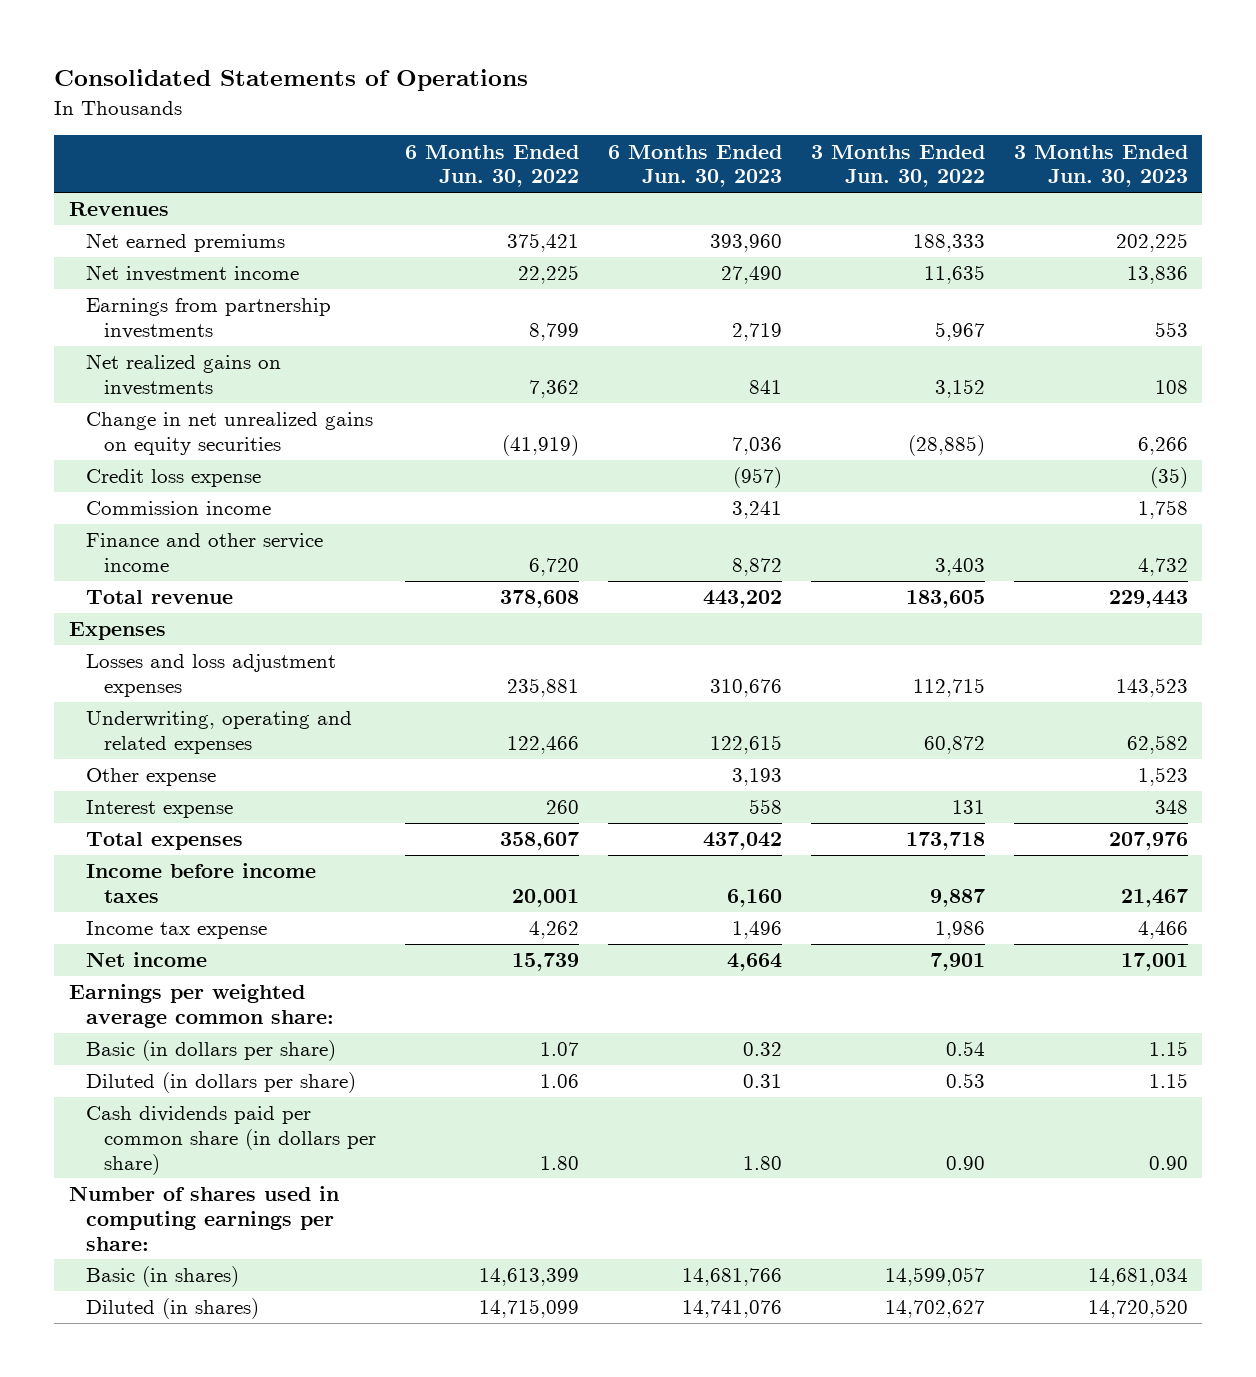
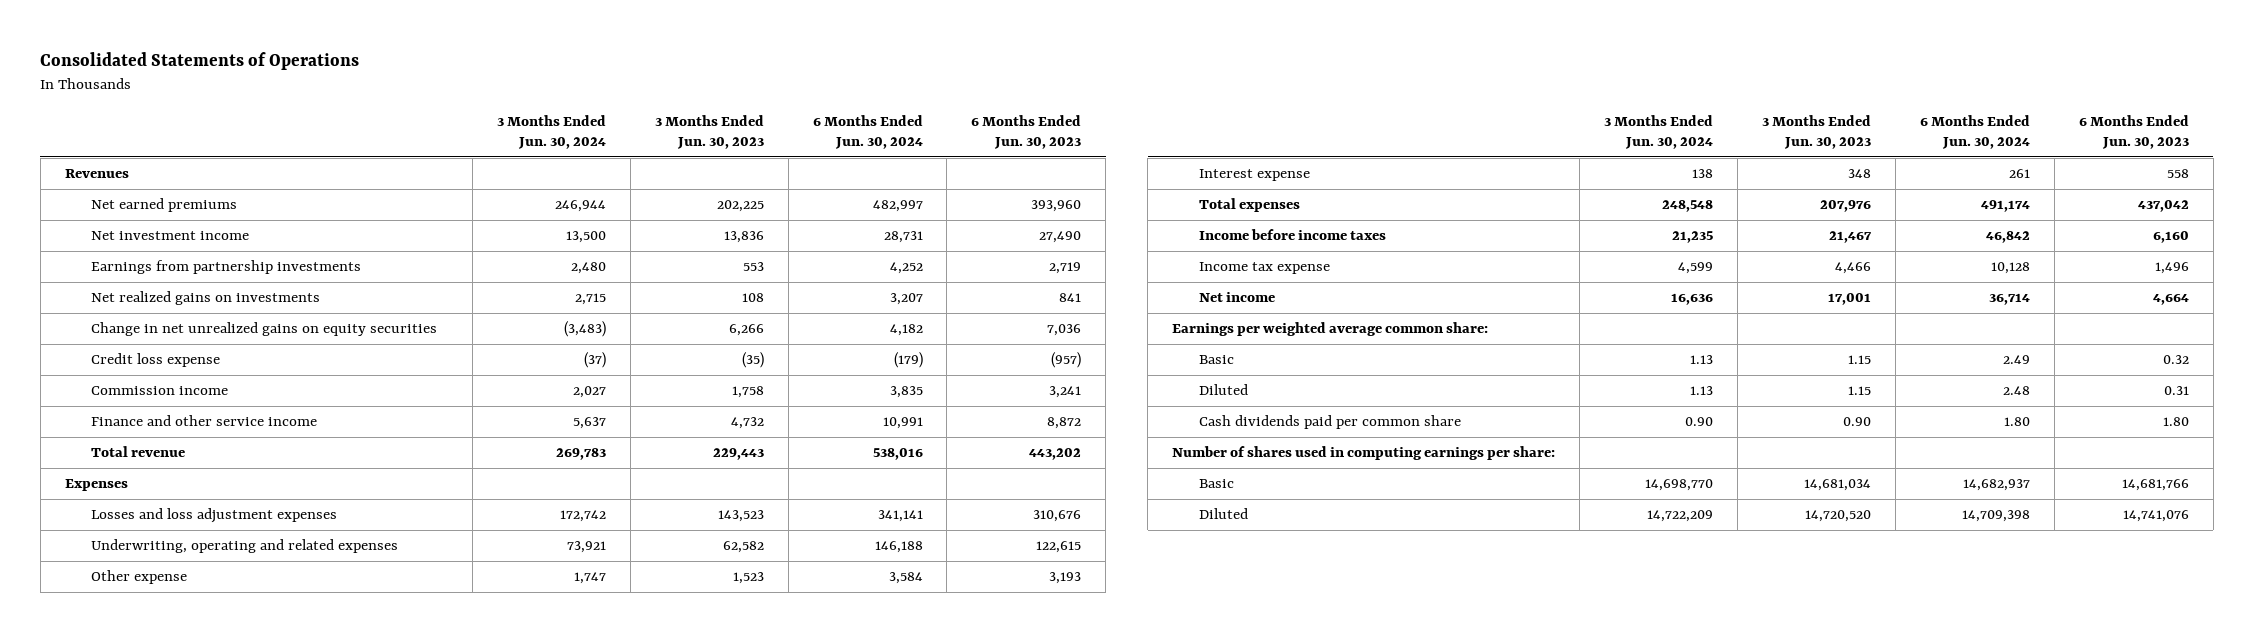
- | 6 Months Ended Jun. 30, 2022 | 6 Months Ended Jun. 30, 2023 | 3 Months Ended Jun. 30, 2022 | 3 Months Ended Jun. 30, 2023
+ | 3 Months Ended Jun. 30, 2024 | 3 Months Ended Jun. 30, 2023 | 6 Months Ended Jun. 30, 2024 | 6 Months Ended Jun. 30, 2023
- Basic (in dollars per share) | 1.07 | 0.32 | 0.54 | 1.15
- Diluted (in dollars per share) | 1.06 | 0.31 | 0.53 | 1.15
- Cash dividends paid per common share (in dollars per share) | 1.80 | 1.80 | 0.90 | 0.90
+ Basic | 1.13 | 1.15 | 2.49 | 0.32
+ Diluted | 1.13 | 1.15 | 2.48 | 0.31
+ Cash dividends paid per common share | 0.90 | 0.90 | 1.80 | 1.80
- Basic (in shares) | 14,613,399 | 14,681,766 | 14,599,057 | 14,681,034
- Diluted (in shares) | 14,715,099 | 14,741,076 | 14,702,627 | 14,720,520
+ Basic | 14,698,770 | 14,681,034 | 14,682,937 | 14,681,766
+ Diluted | 14,722,209 | 14,720,520 | 14,709,398 | 14,741,076

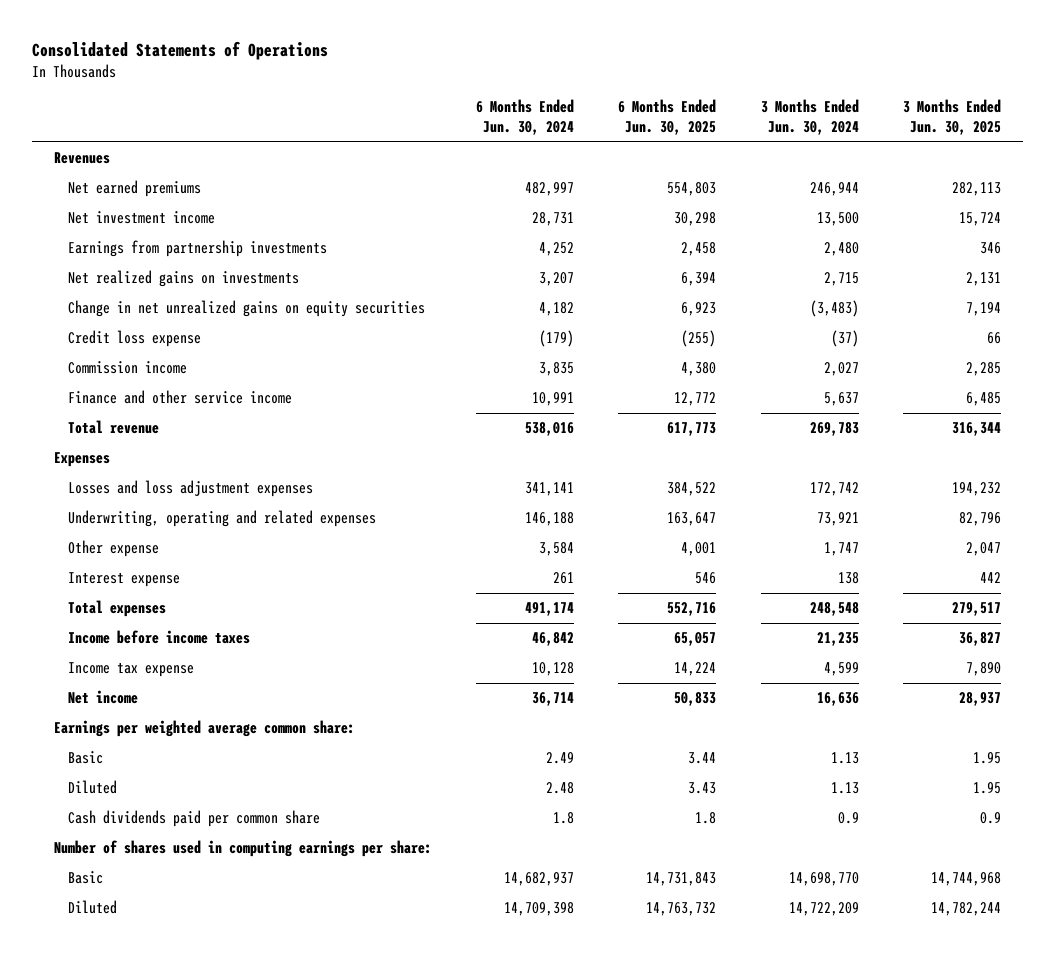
- | 3 Months Ended Jun. 30, 2024 | 3 Months Ended Jun. 30, 2023 | 6 Months Ended Jun. 30, 2024 | 6 Months Ended Jun. 30, 2023
+ | 6 Months Ended Jun. 30, 2024 | 6 Months Ended Jun. 30, 2025 | 3 Months Ended Jun. 30, 2024 | 3 Months Ended Jun. 30, 2025
- Cash dividends paid per common share | 0.90 | 0.90 | 1.80 | 1.80
+ Cash dividends paid per common share | 1.8 | 1.8 | 0.9 | 0.9

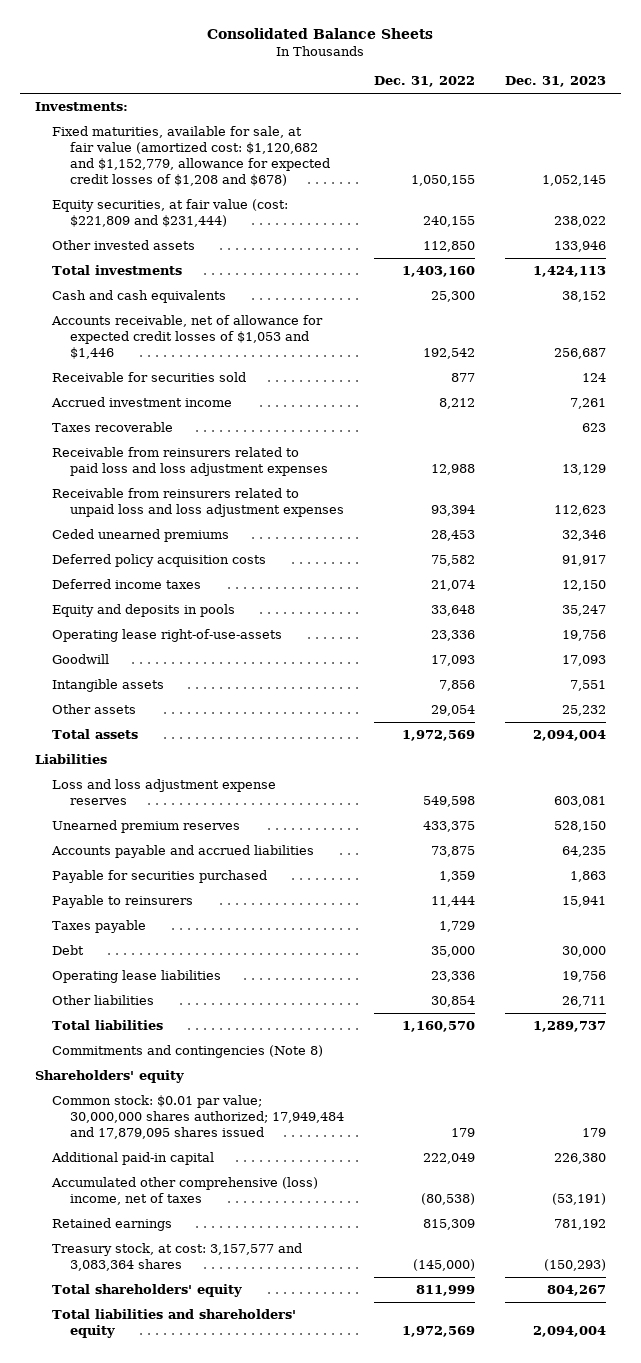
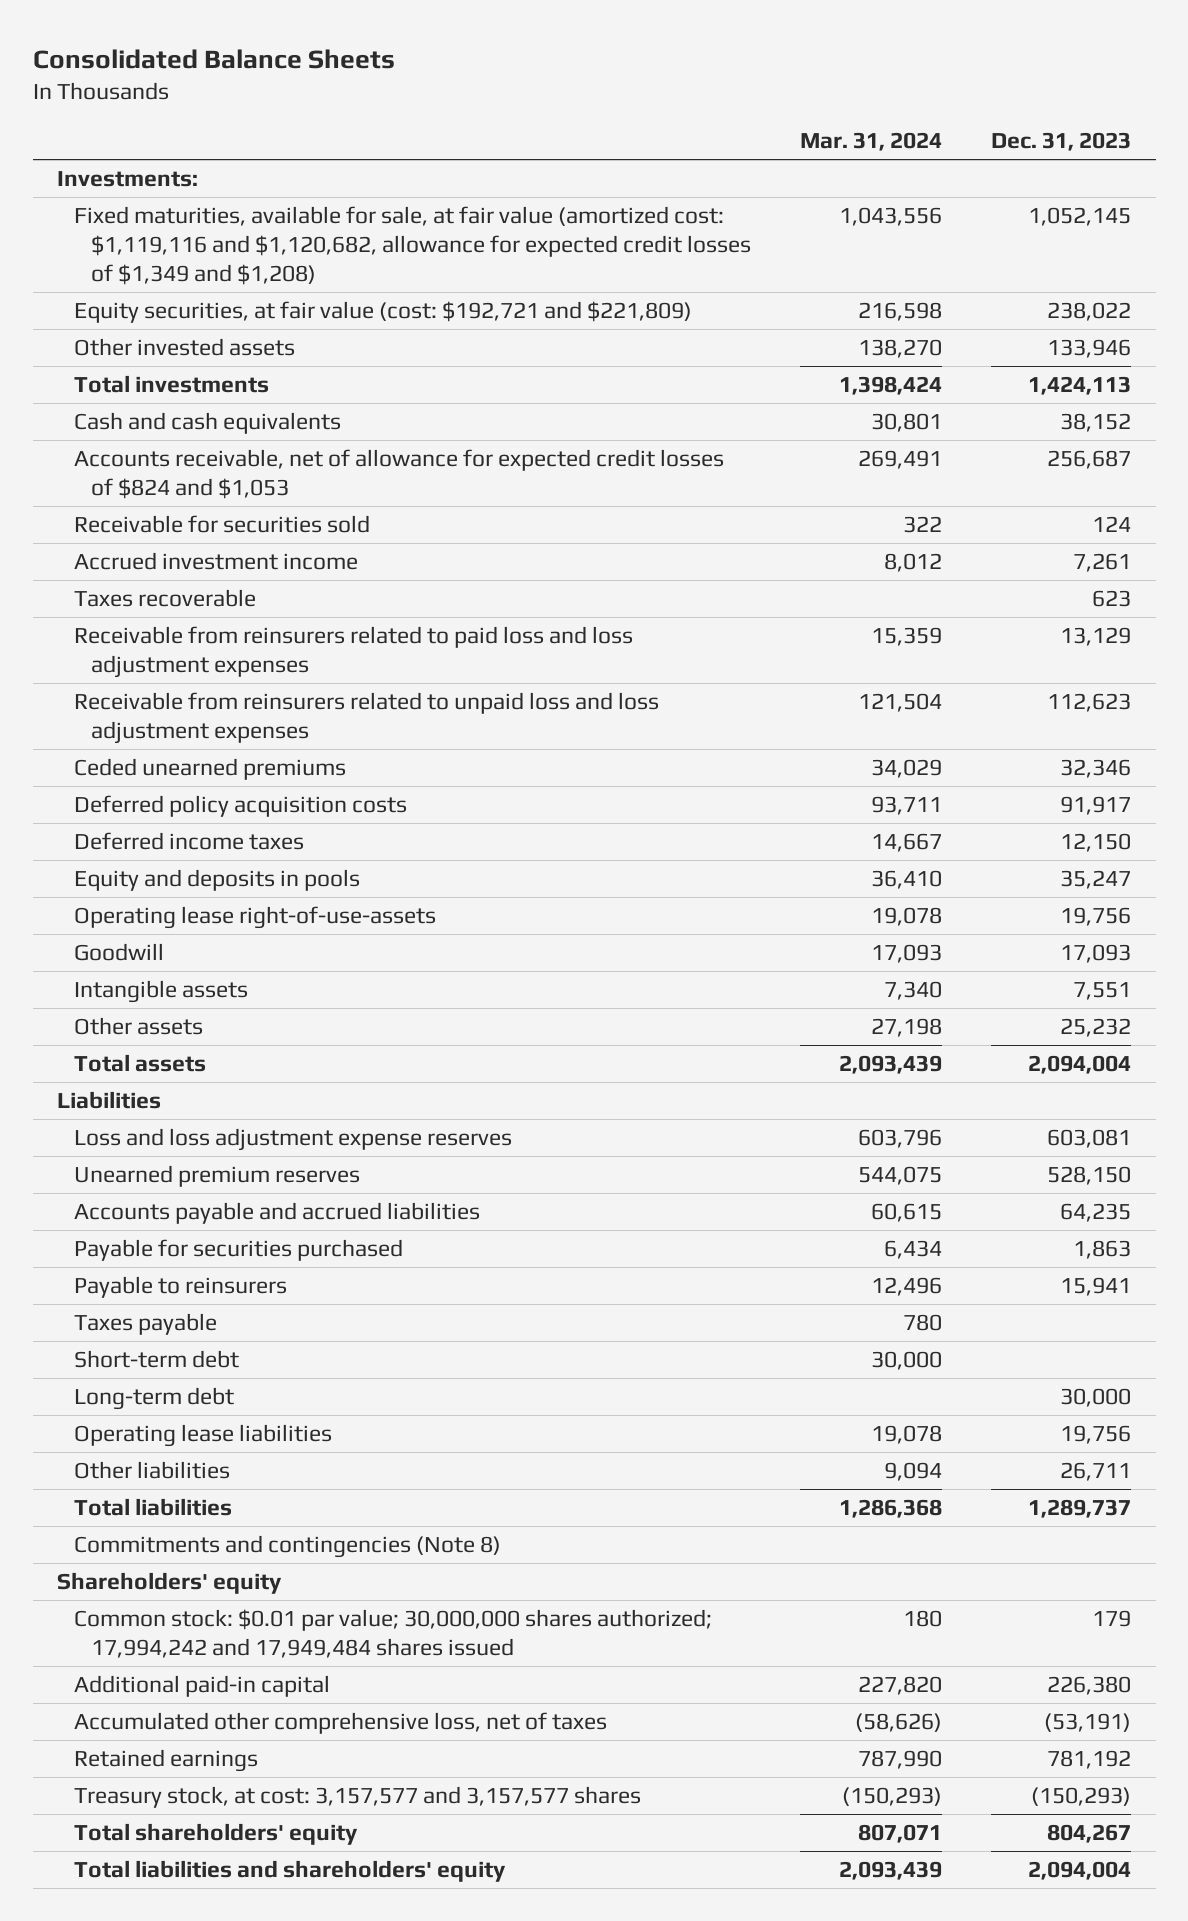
- | Dec. 31, 2022 | Dec. 31, 2023
+ | Mar. 31, 2024 | Dec. 31, 2023
- Fixed maturities, available for sale, at fair value (amortized cost: $1,120,682 and $1,152,779, allowance for expected credit losses of $1,208 and $678) | 1,050,155 | 1,052,145
- Equity securities, at fair value (cost: $221,809 and $231,444) | 240,155 | 238,022
+ Fixed maturities, available for sale, at fair value (amortized cost: $1,119,116 and $1,120,682, allowance for expected credit losses of $1,349 and $1,208) | 1,043,556 | 1,052,145
+ Equity securities, at fair value (cost: $192,721 and $221,809) | 216,598 | 238,022
- Accounts receivable, net of allowance for expected credit losses of $1,053 and $1,446 | 192,542 | 256,687
+ Accounts receivable, net of allowance for expected credit losses of $824 and $1,053 | 269,491 | 256,687
- Debt | 35,000 | 30,000
+ Short-term debt | 30,000 |
+ Long-term debt | | 30,000
- Common stock: $0.01 par value; 30,000,000 shares authorized; 17,949,484 and 17,879,095 shares issued | 179 | 179
+ Common stock: $0.01 par value; 30,000,000 shares authorized; 17,994,242 and 17,949,484 shares issued | 180 | 179
- Accumulated other comprehensive (loss) income, net of taxes | (80,538) | (53,191)
+ Accumulated other comprehensive loss, net of taxes | (58,626) | (53,191)
- Treasury stock, at cost: 3,157,577 and 3,083,364 shares | (145,000) | (150,293)
+ Treasury stock, at cost: 3,157,577 and 3,157,577 shares | (150,293) | (150,293)

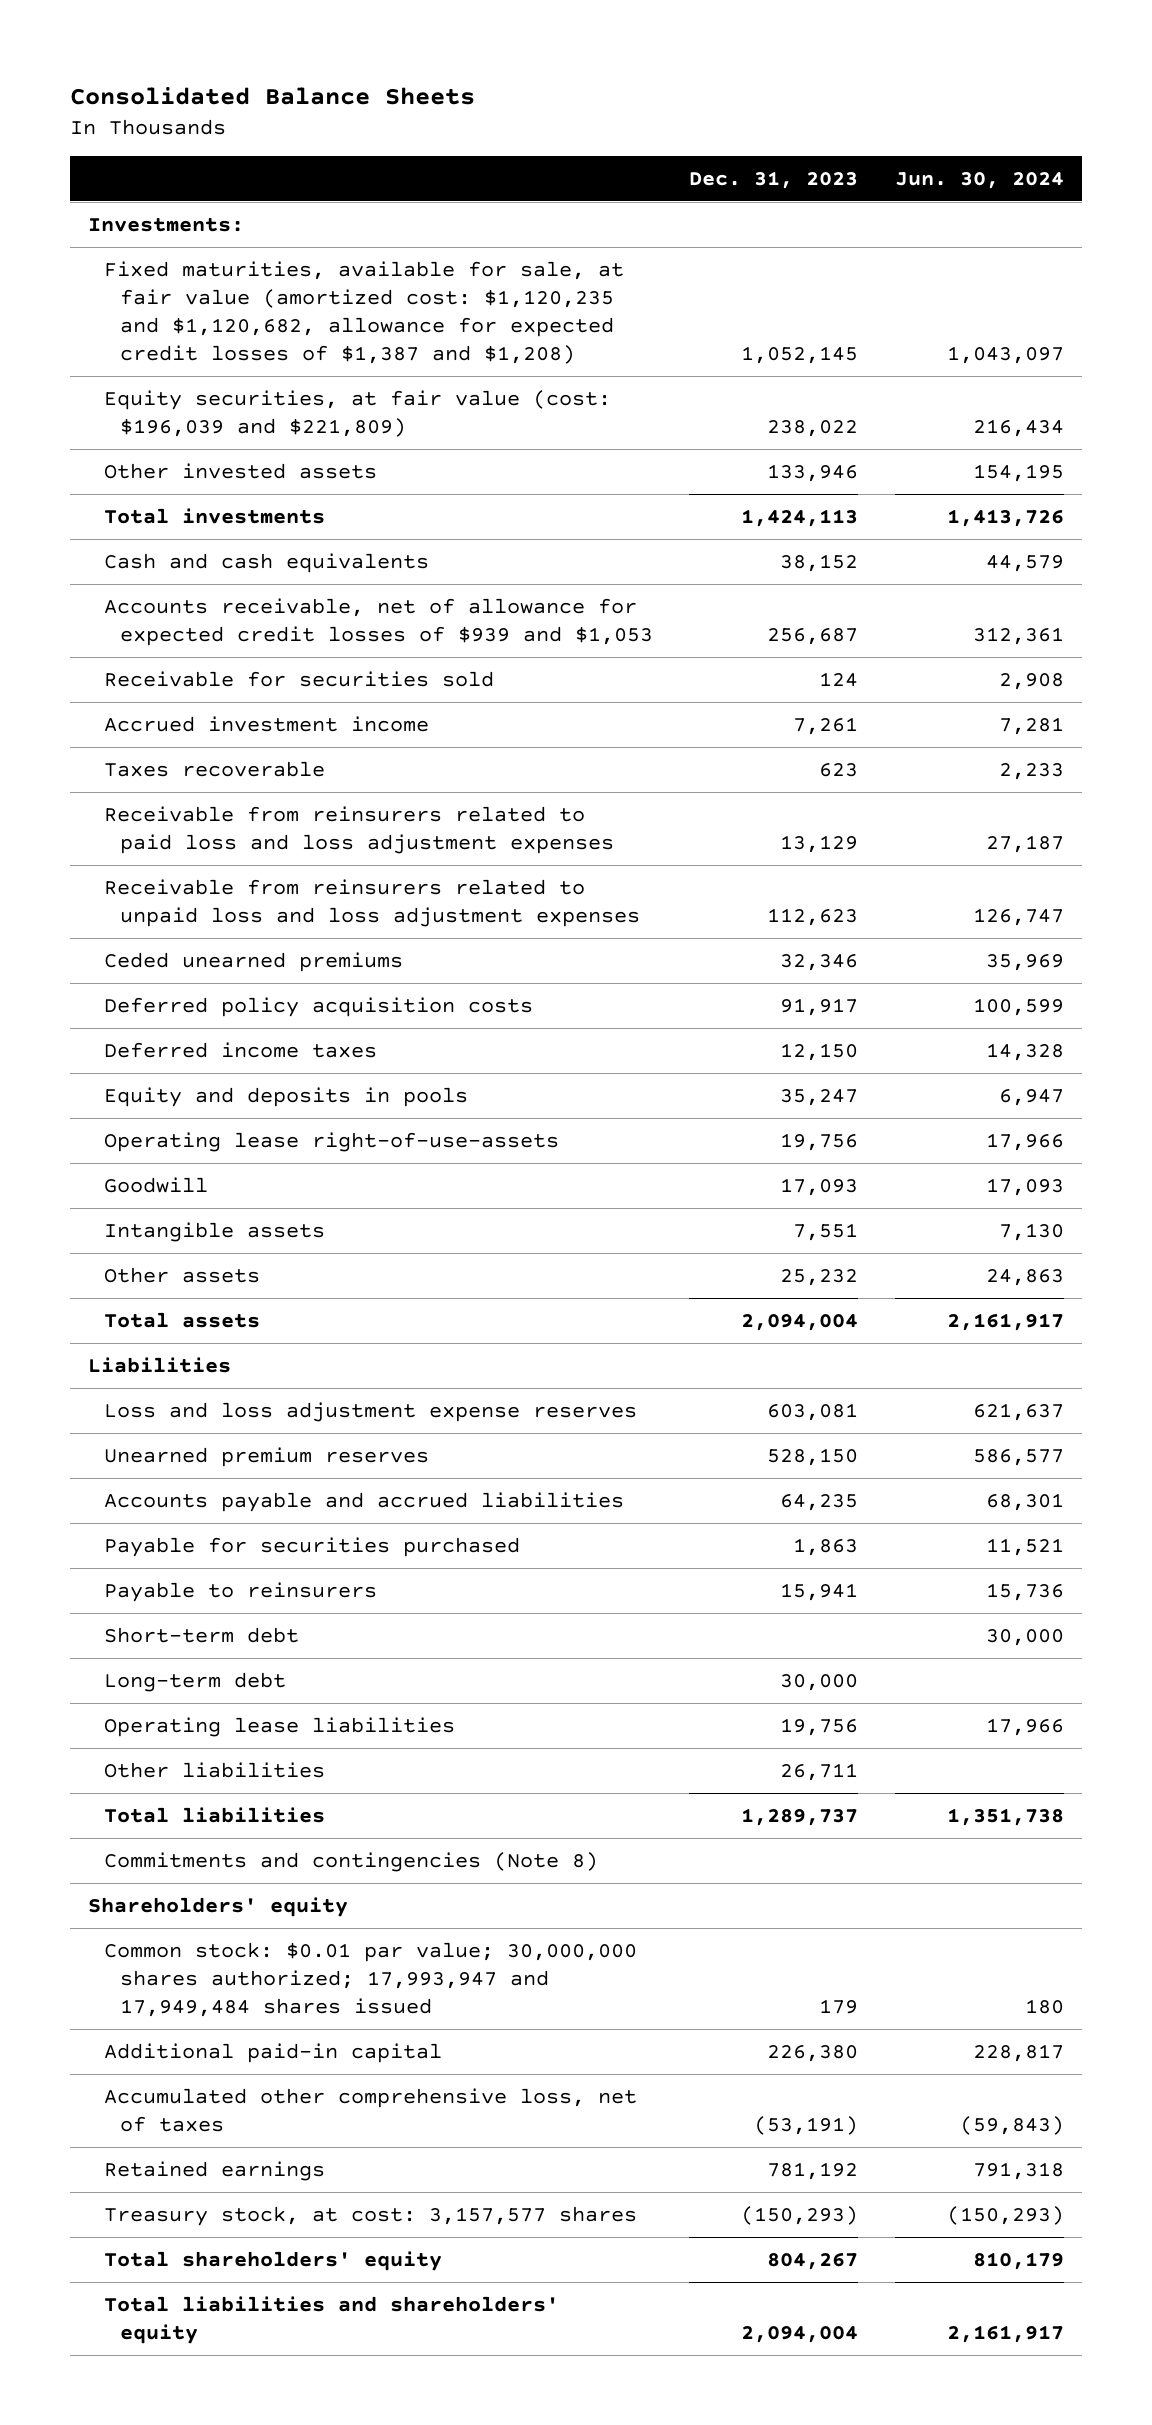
- | Mar. 31, 2024 | Dec. 31, 2023
+ | Dec. 31, 2023 | Jun. 30, 2024
- Fixed maturities, available for sale, at fair value (amortized cost: $1,119,116 and $1,120,682, allowance for expected credit losses of $1,349 and $1,208) | 1,043,556 | 1,052,145
- Equity securities, at fair value (cost: $192,721 and $221,809) | 216,598 | 238,022
+ Fixed maturities, available for sale, at fair value (amortized cost: $1,120,235 and $1,120,682, allowance for expected credit losses of $1,387 and $1,208) | 1,052,145 | 1,043,097
+ Equity securities, at fair value (cost: $196,039 and $221,809) | 238,022 | 216,434
- Accounts receivable, net of allowance for expected credit losses of $824 and $1,053 | 269,491 | 256,687
+ Accounts receivable, net of allowance for expected credit losses of $939 and $1,053 | 256,687 | 312,361
- Taxes payable | 780 |
- Common stock: $0.01 par value; 30,000,000 shares authorized; 17,994,242 and 17,949,484 shares issued | 180 | 179
+ Common stock: $0.01 par value; 30,000,000 shares authorized; 17,993,947 and 17,949,484 shares issued | 179 | 180
- Treasury stock, at cost: 3,157,577 and 3,157,577 shares | (150,293) | (150,293)
+ Treasury stock, at cost: 3,157,577 shares | (150,293) | (150,293)

